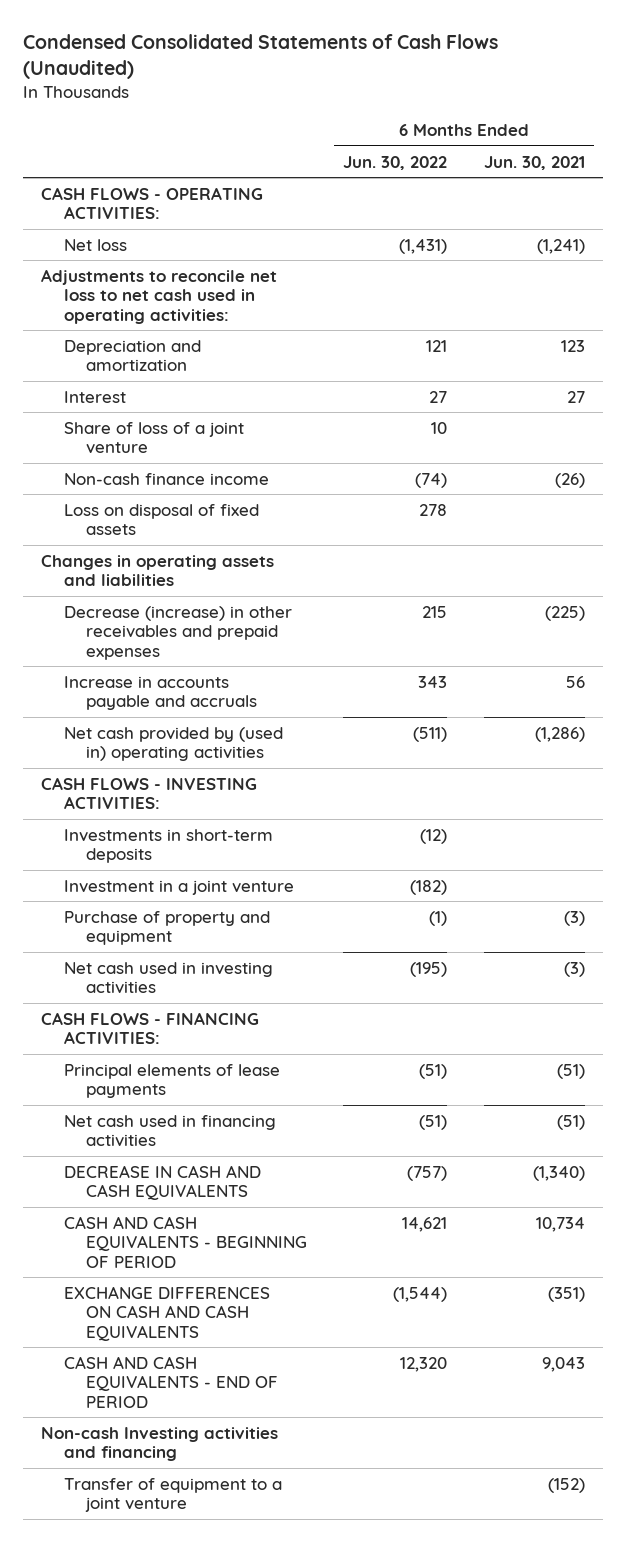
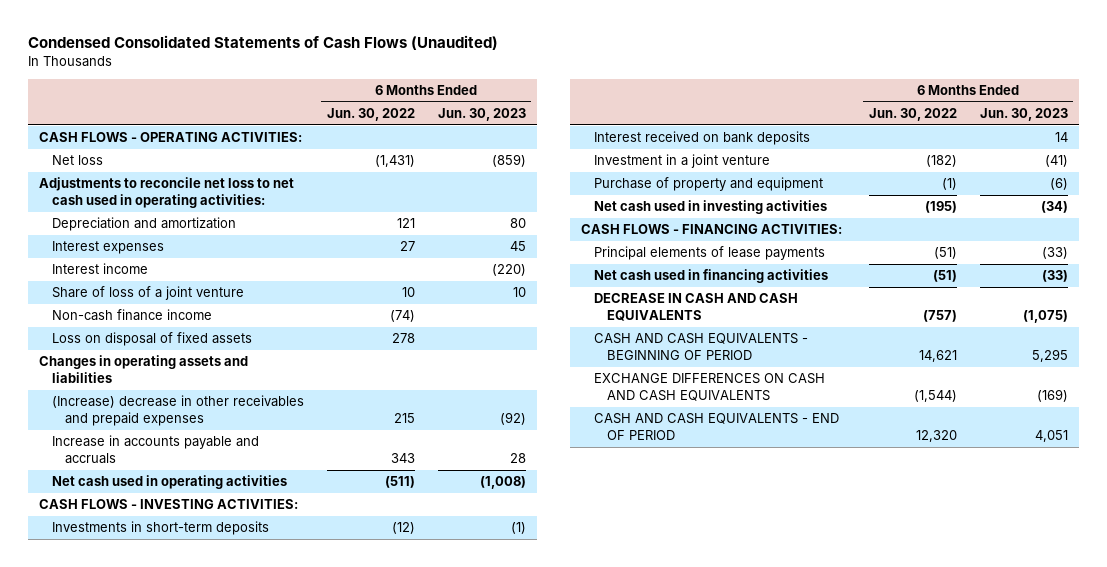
- | 6 Months Ended Jun. 30, 2022 | 6 Months Ended Jun. 30, 2021
+ | 6 Months Ended Jun. 30, 2022 | 6 Months Ended Jun. 30, 2023
- Interest | 27 | 27
+ Interest expenses | 27 | 45
+ Interest income | | (220)
- Decrease (increase) in other receivables and prepaid expenses | 215 | (225)
+ (Increase) decrease in other receivables and prepaid expenses | 215 | (92)
- Net cash provided by (used in) operating activities | (511) | (1,286)
+ Net cash used in operating activities | (511) | (1,008)
+ Interest received on bank deposits | | 14
- Non-cash Investing activities and financing
- Transfer of equipment to a joint venture | | (152)

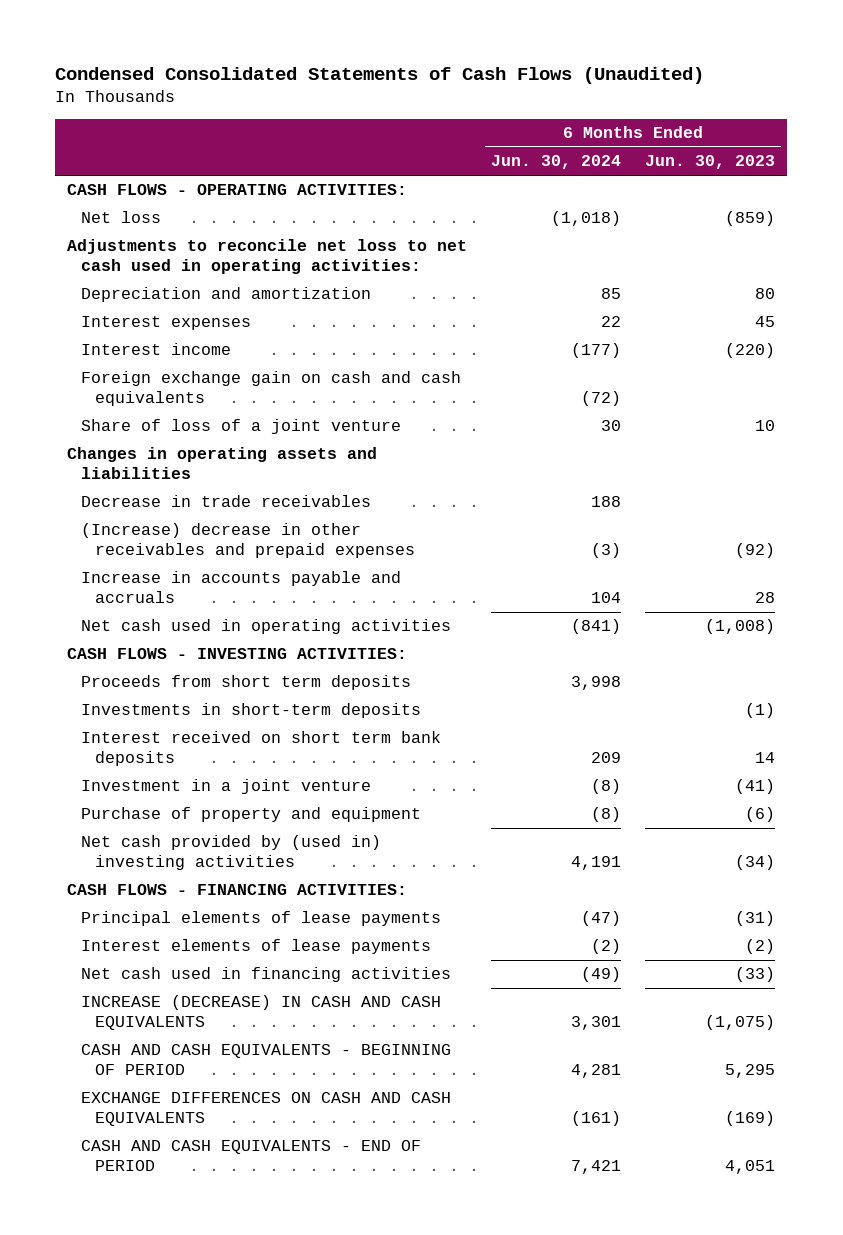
- | 6 Months Ended Jun. 30, 2022 | 6 Months Ended Jun. 30, 2023
+ | 6 Months Ended Jun. 30, 2024 | 6 Months Ended Jun. 30, 2023
+ Foreign exchange gain on cash and cash equivalents | (72) |
- Non-cash finance income | (74) |
- Loss on disposal of fixed assets | 278 |
+ Decrease in trade receivables | 188 |
+ Proceeds from short term deposits | 3,998 |
- Interest received on bank deposits | | 14
+ Interest received on short term bank deposits | 209 | 14
- Net cash used in investing activities | (195) | (34)
+ Net cash provided by (used in) investing activities | 4,191 | (34)
- Principal elements of lease payments | (51) | (33)
+ Principal elements of lease payments | (47) | (31)
+ Interest elements of lease payments | (2) | (2)
- DECREASE IN CASH AND CASH EQUIVALENTS | (757) | (1,075)
+ INCREASE (DECREASE) IN CASH AND CASH EQUIVALENTS | 3,301 | (1,075)

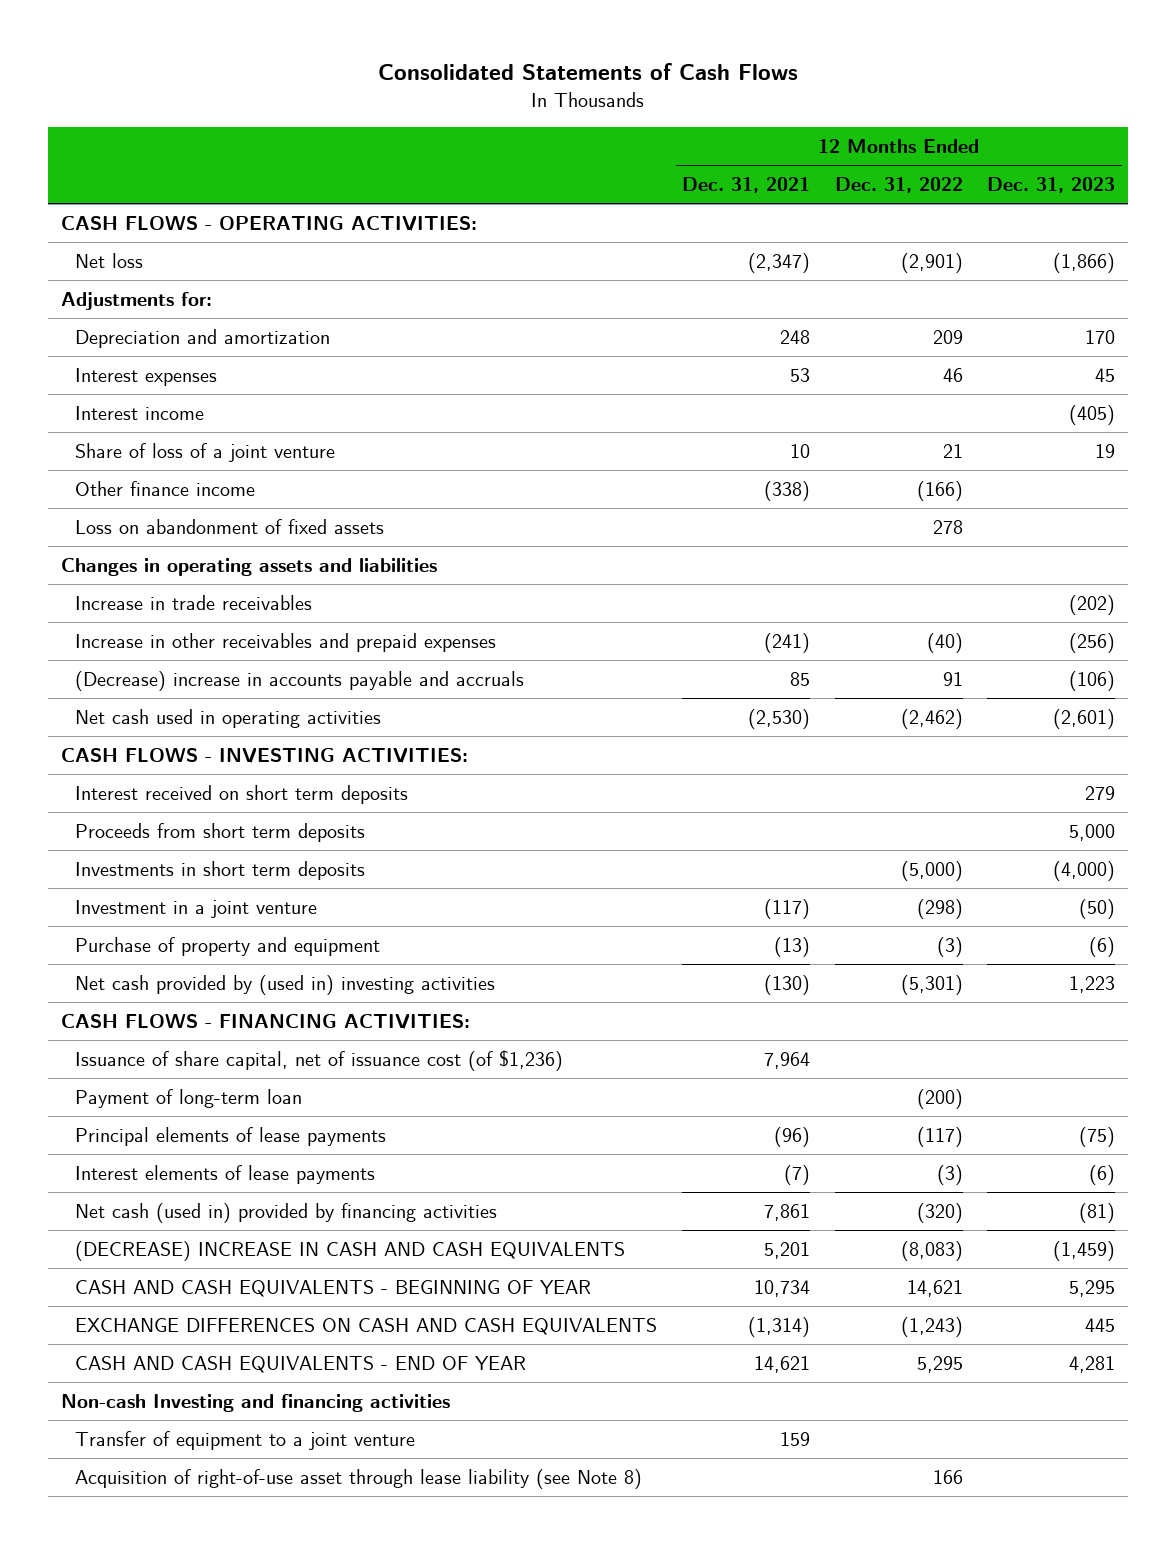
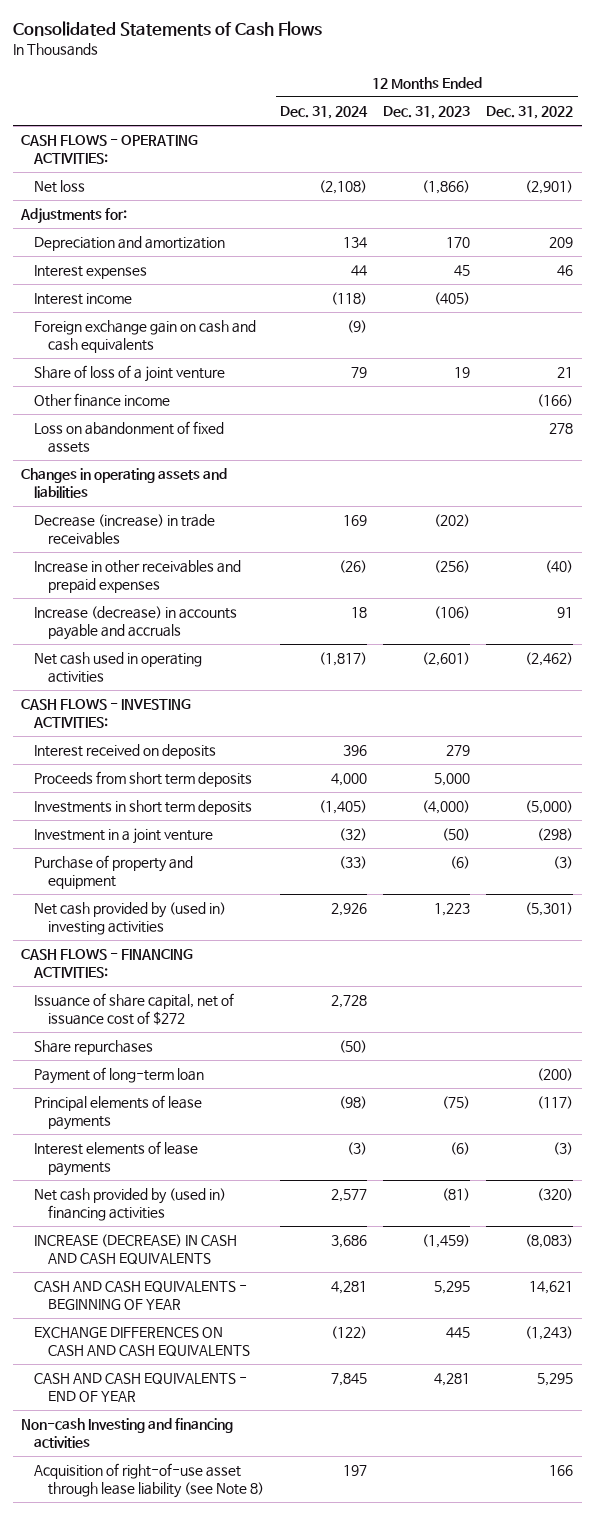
- | 12 Months Ended Dec. 31, 2021 | 12 Months Ended Dec. 31, 2022 | 12 Months Ended Dec. 31, 2023
+ | 12 Months Ended Dec. 31, 2024 | 12 Months Ended Dec. 31, 2023 | 12 Months Ended Dec. 31, 2022
+ Foreign exchange gain on cash and cash equivalents | (9) | |
- Increase in trade receivables | | | (202)
+ Decrease (increase) in trade receivables | 169 | (202) |
- (Decrease) increase in accounts payable and accruals | 85 | 91 | (106)
+ Increase (decrease) in accounts payable and accruals | 18 | (106) | 91
- Interest received on short term deposits | | | 279
+ Interest received on deposits | 396 | 279 |
- Issuance of share capital, net of issuance cost (of $1,236) | 7,964 | |
+ Issuance of share capital, net of issuance cost of $272 | 2,728 | |
+ Share repurchases | (50) | |
- Net cash (used in) provided by financing activities | 7,861 | (320) | (81)
- (DECREASE) INCREASE IN CASH AND CASH EQUIVALENTS | 5,201 | (8,083) | (1,459)
+ Net cash provided by (used in) financing activities | 2,577 | (81) | (320)
+ INCREASE (DECREASE) IN CASH AND CASH EQUIVALENTS | 3,686 | (1,459) | (8,083)
- Transfer of equipment to a joint venture | 159 | |

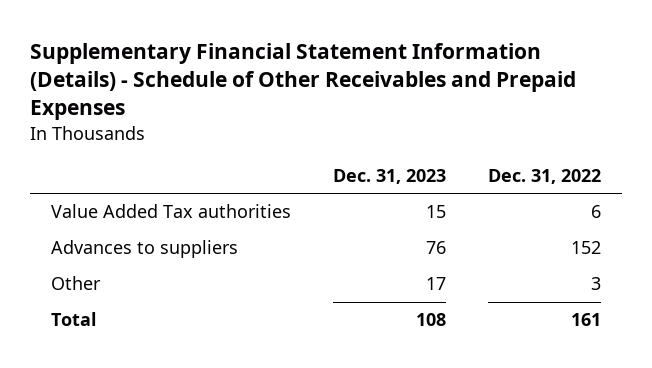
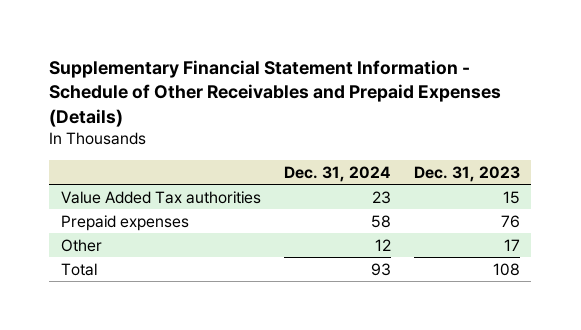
- Supplementary Financial Statement Information (Details) - Schedule of Other Receivables and Prepaid Expenses
+ Supplementary Financial Statement Information - Schedule of Other Receivables and Prepaid Expenses (Details)
- | Dec. 31, 2023 | Dec. 31, 2022
+ | Dec. 31, 2024 | Dec. 31, 2023
- Advances to suppliers | 76 | 152
+ Prepaid expenses | 58 | 76

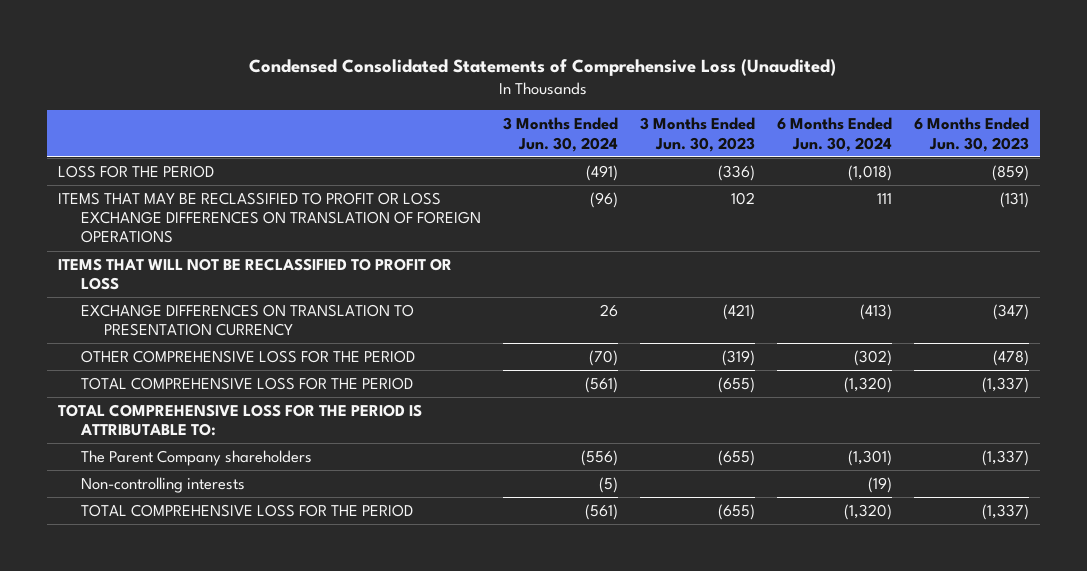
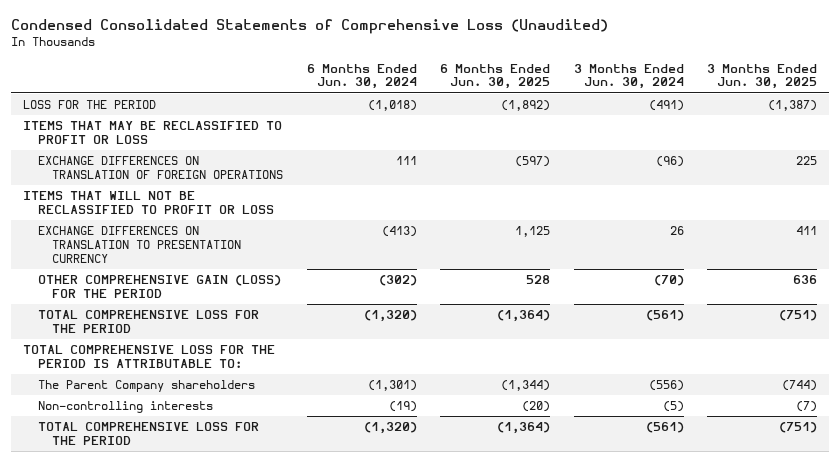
- | 3 Months Ended Jun. 30, 2024 | 3 Months Ended Jun. 30, 2023 | 6 Months Ended Jun. 30, 2024 | 6 Months Ended Jun. 30, 2023
+ | 6 Months Ended Jun. 30, 2024 | 6 Months Ended Jun. 30, 2025 | 3 Months Ended Jun. 30, 2024 | 3 Months Ended Jun. 30, 2025
- ITEMS THAT MAY BE RECLASSIFIED TO PROFIT OR LOSS EXCHANGE DIFFERENCES ON TRANSLATION OF FOREIGN OPERATIONS | (96) | 102 | 111 | (131)
+ ITEMS THAT MAY BE RECLASSIFIED TO PROFIT OR LOSS
+ EXCHANGE DIFFERENCES ON TRANSLATION OF FOREIGN OPERATIONS | 111 | (597) | (96) | 225
- OTHER COMPREHENSIVE LOSS FOR THE PERIOD | (70) | (319) | (302) | (478)
+ OTHER COMPREHENSIVE GAIN (LOSS) FOR THE PERIOD | (302) | 528 | (70) | 636

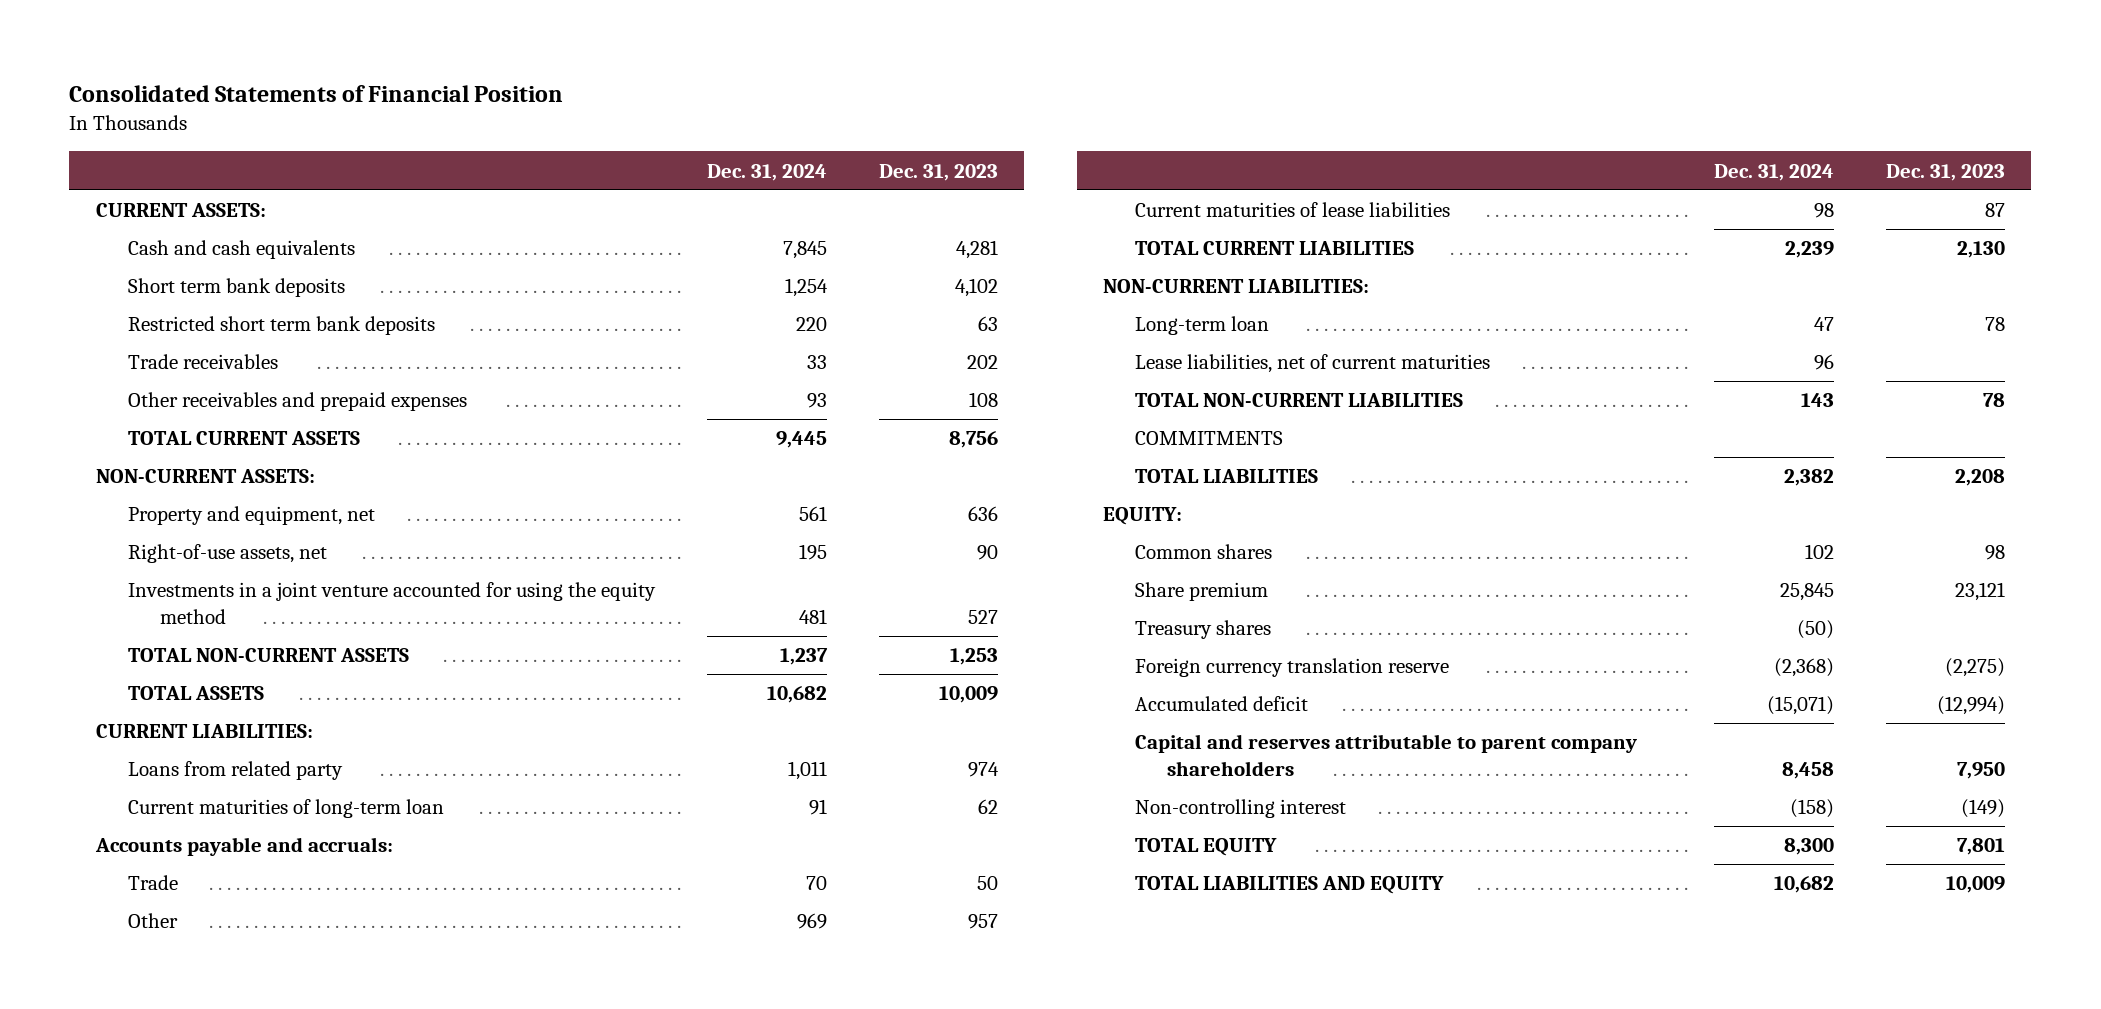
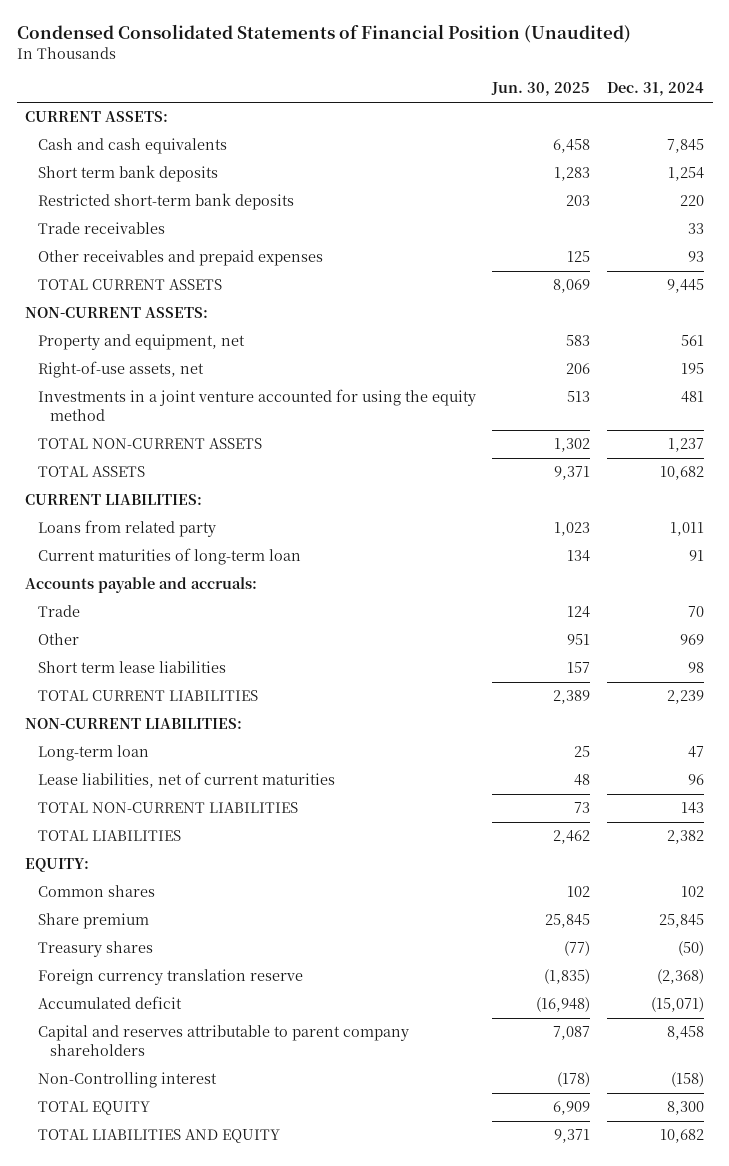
- Consolidated Statements of Financial Position
+ Condensed Consolidated Statements of Financial Position (Unaudited)
- | Dec. 31, 2024 | Dec. 31, 2023
+ | Jun. 30, 2025 | Dec. 31, 2024
- Restricted short term bank deposits | 220 | 63
+ Restricted short-term bank deposits | 203 | 220
- Current maturities of lease liabilities | 98 | 87
+ Short term lease liabilities | 157 | 98
- COMMITMENTS
- Non-controlling interest | (158) | (149)
+ Non-Controlling interest | (178) | (158)

